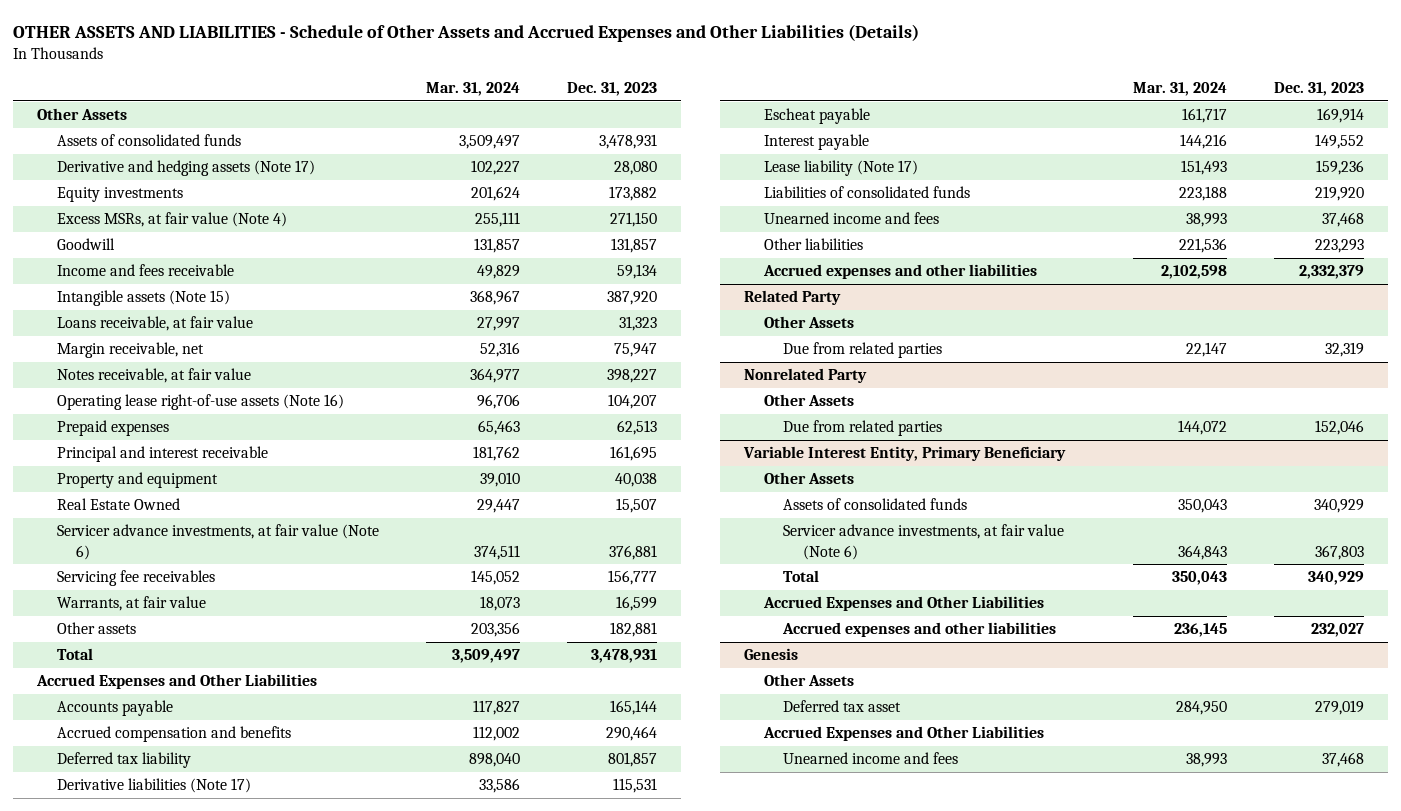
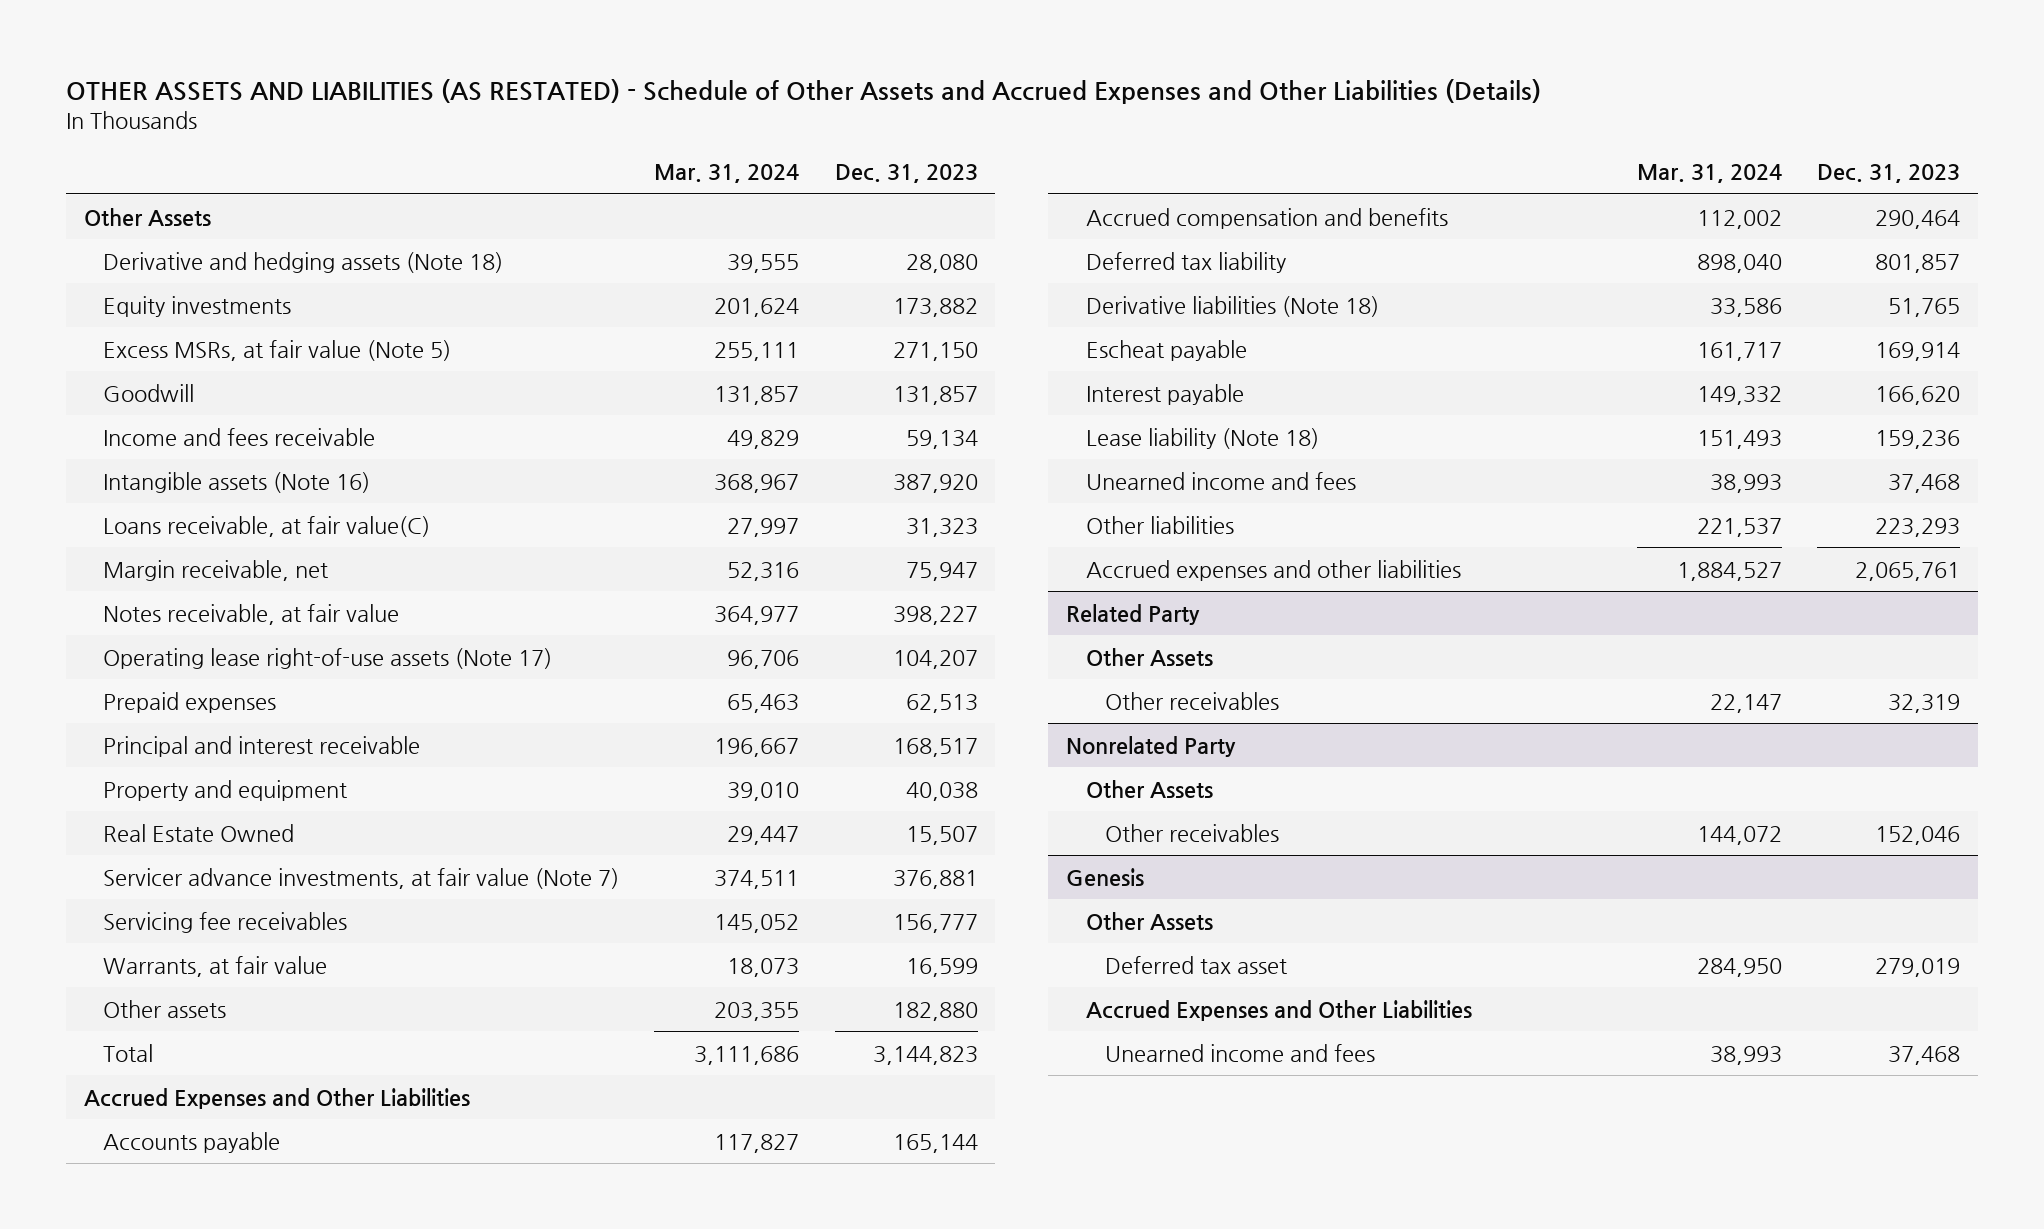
- OTHER ASSETS AND LIABILITIES - Schedule of Other Assets and Accrued Expenses and Other Liabilities (Details)
+ OTHER ASSETS AND LIABILITIES (AS RESTATED) - Schedule of Other Assets and Accrued Expenses and Other Liabilities (Details)
- Assets of consolidated funds | 3,509,497 | 3,478,931
- Derivative and hedging assets (Note 17) | 102,227 | 28,080
+ Derivative and hedging assets (Note 18) | 39,555 | 28,080
- Excess MSRs, at fair value (Note 4) | 255,111 | 271,150
+ Excess MSRs, at fair value (Note 5) | 255,111 | 271,150
- Intangible assets (Note 15) | 368,967 | 387,920
- Loans receivable, at fair value | 27,997 | 31,323
+ Intangible assets (Note 16) | 368,967 | 387,920
+ Loans receivable, at fair value(C) | 27,997 | 31,323
- Operating lease right-of-use assets (Note 16) | 96,706 | 104,207
+ Operating lease right-of-use assets (Note 17) | 96,706 | 104,207
- Principal and interest receivable | 181,762 | 161,695
+ Principal and interest receivable | 196,667 | 168,517
- Servicer advance investments, at fair value (Note 6) | 374,511 | 376,881
+ Servicer advance investments, at fair value (Note 7) | 374,511 | 376,881
- Other assets | 203,356 | 182,881
- Total | 3,509,497 | 3,478,931
+ Other assets | 203,355 | 182,880
+ Total | 3,111,686 | 3,144,823
- Derivative liabilities (Note 17) | 33,586 | 115,531
+ Derivative liabilities (Note 18) | 33,586 | 51,765
- Interest payable | 144,216 | 149,552
- Lease liability (Note 17) | 151,493 | 159,236
- Liabilities of consolidated funds | 223,188 | 219,920
+ Interest payable | 149,332 | 166,620
+ Lease liability (Note 18) | 151,493 | 159,236
- Other liabilities | 221,536 | 223,293
- Accrued expenses and other liabilities | 2,102,598 | 2,332,379
+ Other liabilities | 221,537 | 223,293
+ Accrued expenses and other liabilities | 1,884,527 | 2,065,761
@ Related Party
- Due from related parties | 22,147 | 32,319
+ Other receivables | 22,147 | 32,319
@ Nonrelated Party
- Due from related parties | 144,072 | 152,046
- Variable Interest Entity, Primary Beneficiary
- Other Assets
- Assets of consolidated funds | 350,043 | 340,929
- Servicer advance investments, at fair value (Note 6) | 364,843 | 367,803
- Total | 350,043 | 340,929
- Accrued Expenses and Other Liabilities
- Accrued expenses and other liabilities | 236,145 | 232,027
@ Nonrelated Party
+ Other receivables | 144,072 | 152,046

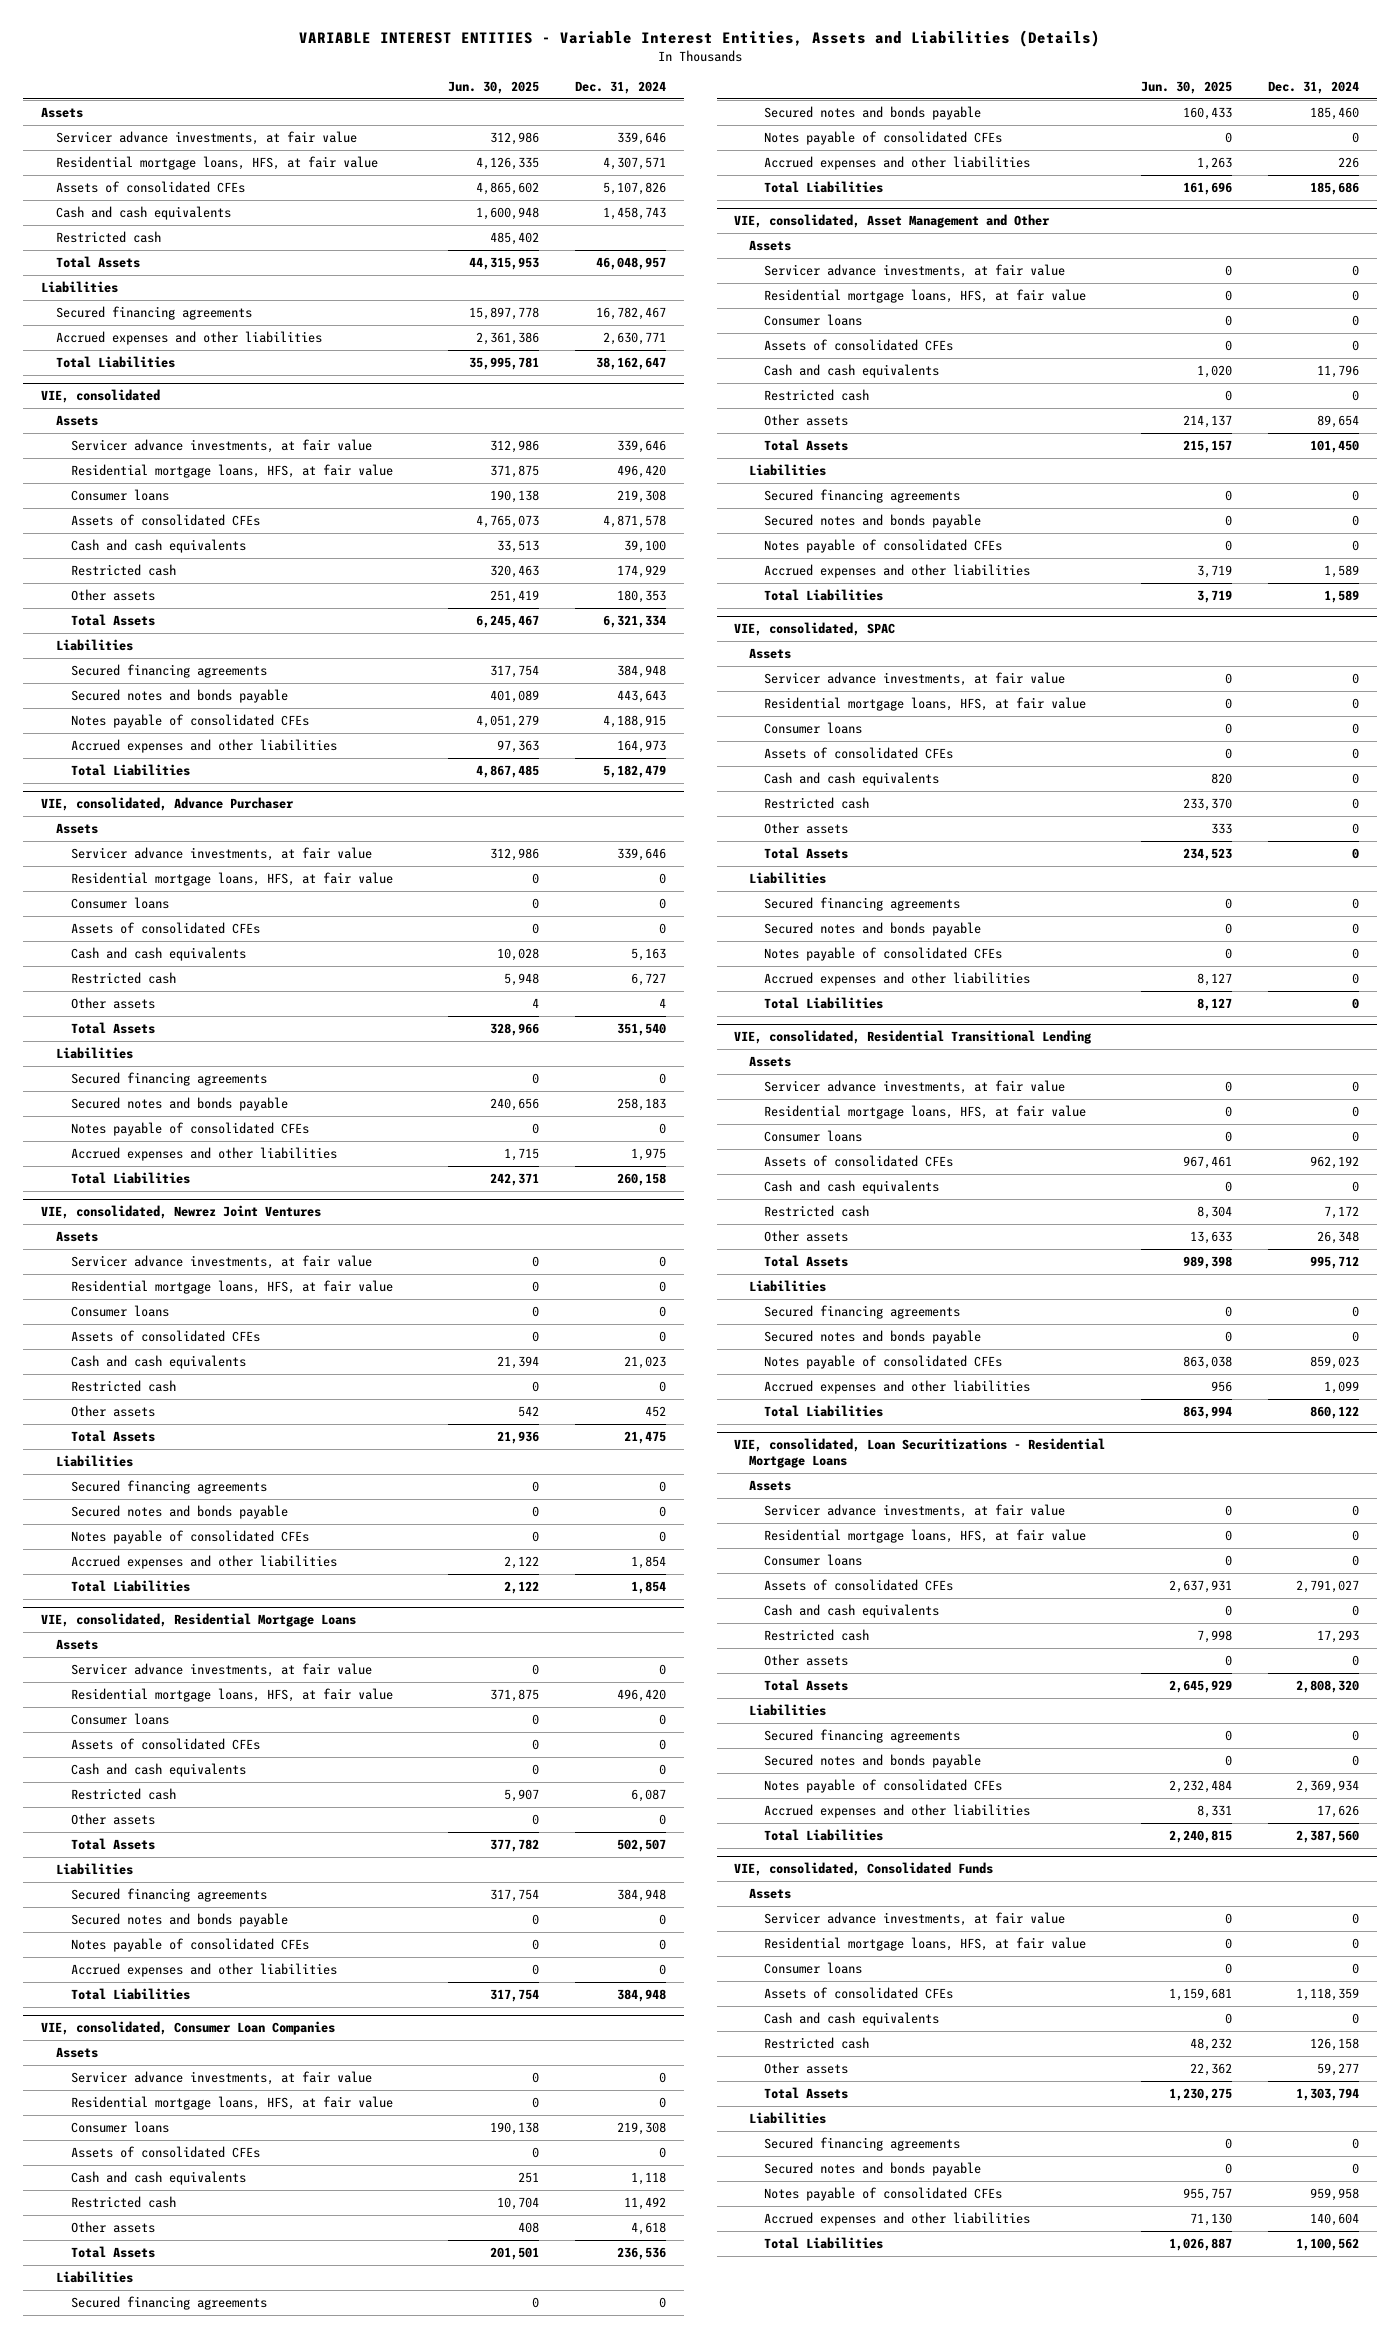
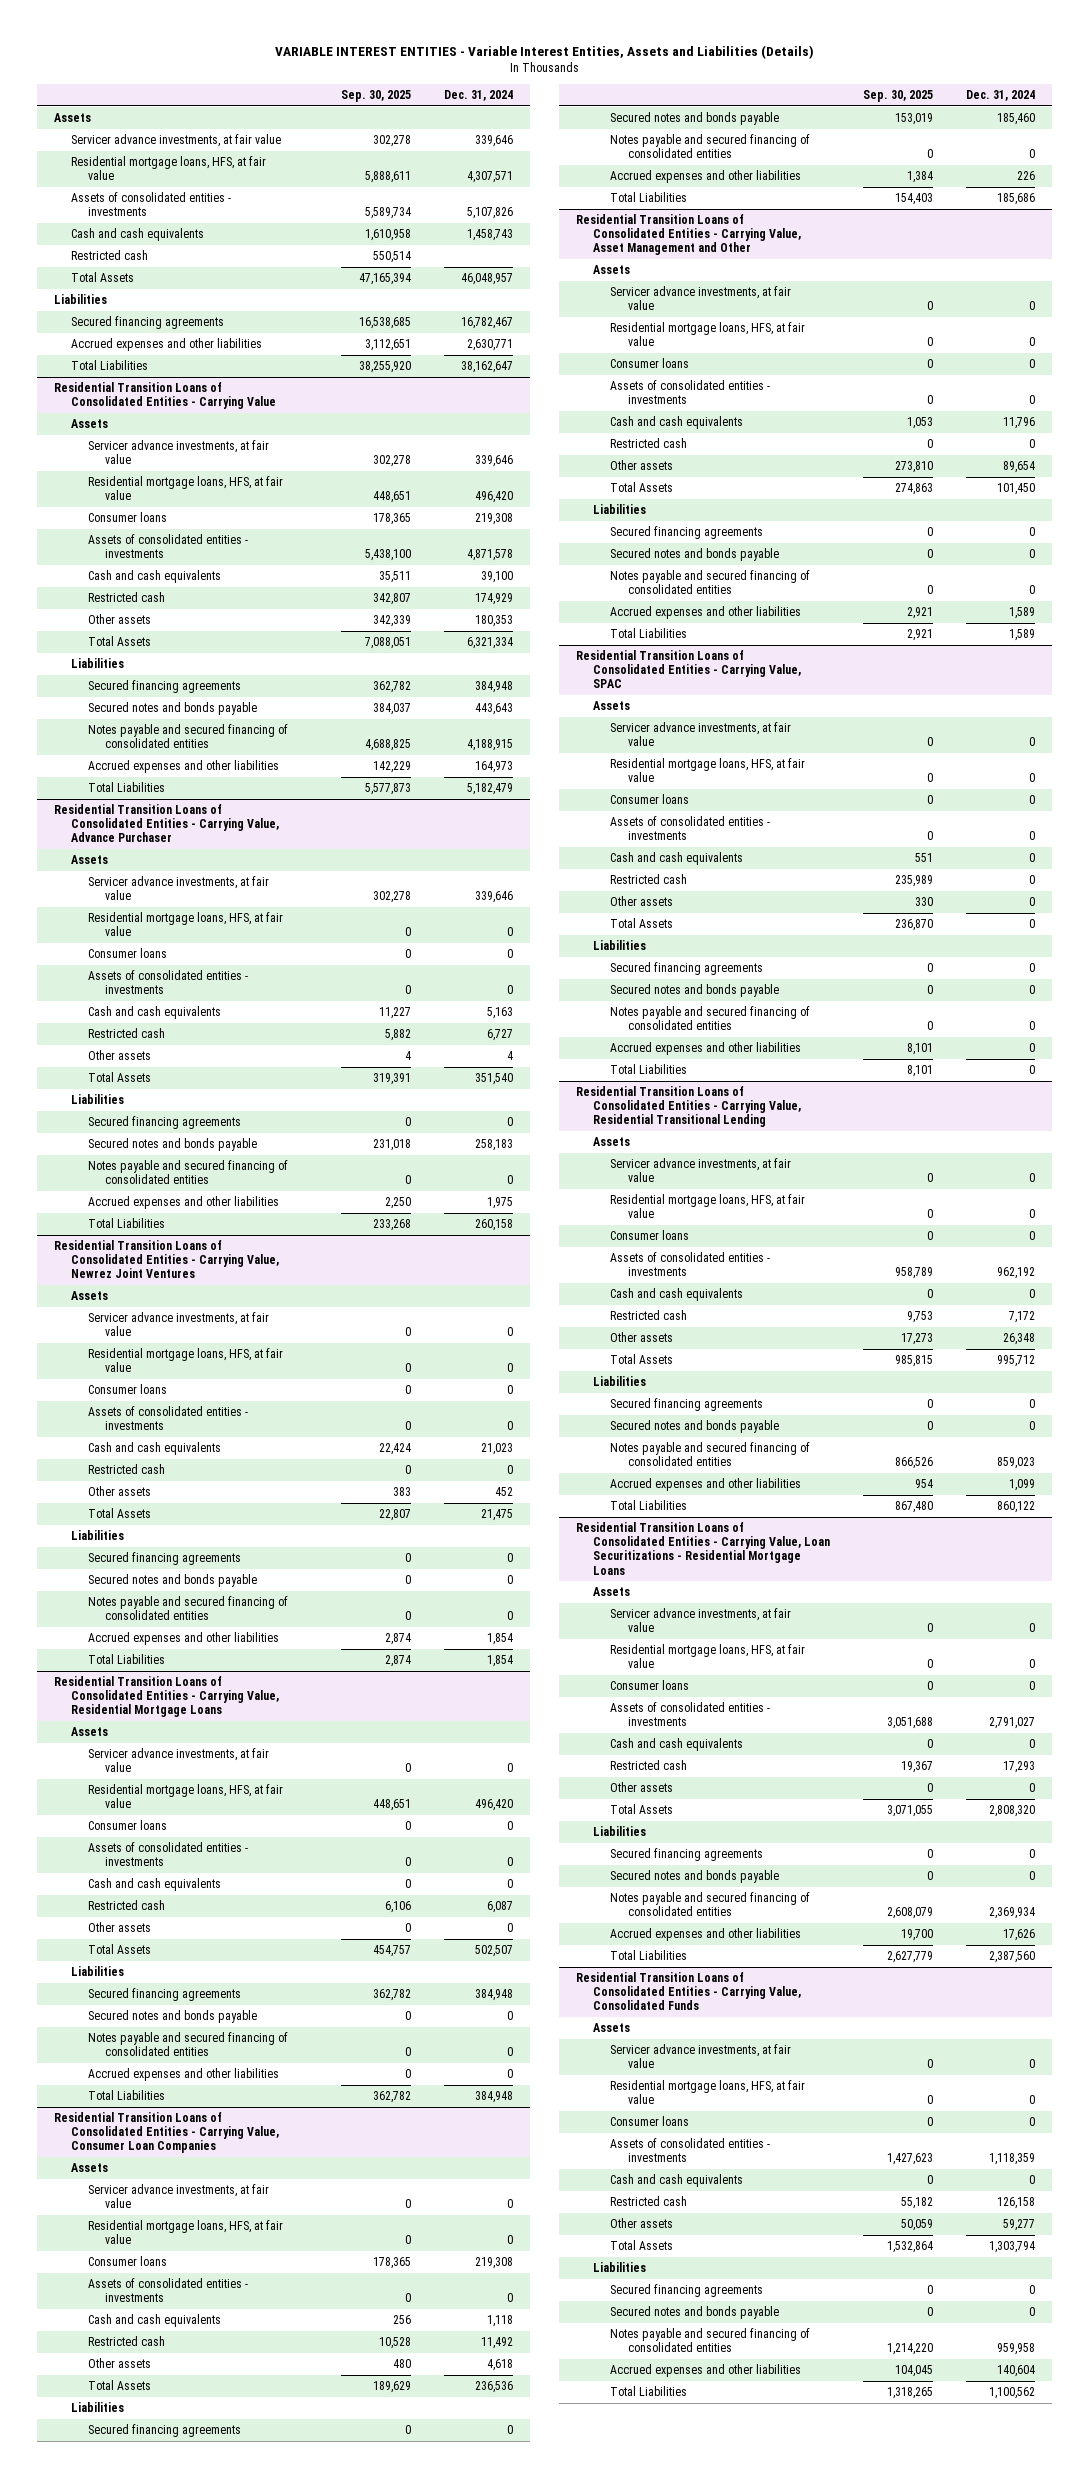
- | Jun. 30, 2025 | Dec. 31, 2024
+ | Sep. 30, 2025 | Dec. 31, 2024
- Assets of consolidated CFEs | 4,865,602 | 5,107,826
+ Assets of consolidated entities - investments | 5,589,734 | 5,107,826
- VIE, consolidated
+ Residential Transition Loans of Consolidated Entities - Carrying Value
- Assets of consolidated CFEs | 4,765,073 | 4,871,578
+ Assets of consolidated entities - investments | 5,438,100 | 4,871,578
- Notes payable of consolidated CFEs | 4,051,279 | 4,188,915
+ Notes payable and secured financing of consolidated entities | 4,688,825 | 4,188,915
- VIE, consolidated, Advance Purchaser
+ Residential Transition Loans of Consolidated Entities - Carrying Value, Advance Purchaser
- Assets of consolidated CFEs | 0 | 0
+ Assets of consolidated entities - investments | 0 | 0
- Notes payable of consolidated CFEs | 0 | 0
+ Notes payable and secured financing of consolidated entities | 0 | 0
- VIE, consolidated, Newrez Joint Ventures
+ Residential Transition Loans of Consolidated Entities - Carrying Value, Newrez Joint Ventures
- Assets of consolidated CFEs | 0 | 0
+ Assets of consolidated entities - investments | 0 | 0
- Notes payable of consolidated CFEs | 0 | 0
+ Notes payable and secured financing of consolidated entities | 0 | 0
- VIE, consolidated, Residential Mortgage Loans
+ Residential Transition Loans of Consolidated Entities - Carrying Value, Residential Mortgage Loans
- Assets of consolidated CFEs | 0 | 0
+ Assets of consolidated entities - investments | 0 | 0
- Notes payable of consolidated CFEs | 0 | 0
+ Notes payable and secured financing of consolidated entities | 0 | 0
- VIE, consolidated, Consumer Loan Companies
+ Residential Transition Loans of Consolidated Entities - Carrying Value, Consumer Loan Companies
- Assets of consolidated CFEs | 0 | 0
+ Assets of consolidated entities - investments | 0 | 0
- Notes payable of consolidated CFEs | 0 | 0
+ Notes payable and secured financing of consolidated entities | 0 | 0
- VIE, consolidated, Asset Management and Other
+ Residential Transition Loans of Consolidated Entities - Carrying Value, Asset Management and Other
- Assets of consolidated CFEs | 0 | 0
+ Assets of consolidated entities - investments | 0 | 0
- Notes payable of consolidated CFEs | 0 | 0
+ Notes payable and secured financing of consolidated entities | 0 | 0
- VIE, consolidated, SPAC
+ Residential Transition Loans of Consolidated Entities - Carrying Value, SPAC
- Assets of consolidated CFEs | 0 | 0
+ Assets of consolidated entities - investments | 0 | 0
- Notes payable of consolidated CFEs | 0 | 0
+ Notes payable and secured financing of consolidated entities | 0 | 0
- VIE, consolidated, Residential Transitional Lending
+ Residential Transition Loans of Consolidated Entities - Carrying Value, Residential Transitional Lending
- Assets of consolidated CFEs | 967,461 | 962,192
+ Assets of consolidated entities - investments | 958,789 | 962,192
- Notes payable of consolidated CFEs | 863,038 | 859,023
+ Notes payable and secured financing of consolidated entities | 866,526 | 859,023
- VIE, consolidated, Loan Securitizations - Residential Mortgage Loans
+ Residential Transition Loans of Consolidated Entities - Carrying Value, Loan Securitizations - Residential Mortgage Loans
- Assets of consolidated CFEs | 2,637,931 | 2,791,027
+ Assets of consolidated entities - investments | 3,051,688 | 2,791,027
- Notes payable of consolidated CFEs | 2,232,484 | 2,369,934
+ Notes payable and secured financing of consolidated entities | 2,608,079 | 2,369,934
- VIE, consolidated, Consolidated Funds
+ Residential Transition Loans of Consolidated Entities - Carrying Value, Consolidated Funds
- Assets of consolidated CFEs | 1,159,681 | 1,118,359
+ Assets of consolidated entities - investments | 1,427,623 | 1,118,359
- Notes payable of consolidated CFEs | 955,757 | 959,958
+ Notes payable and secured financing of consolidated entities | 1,214,220 | 959,958

